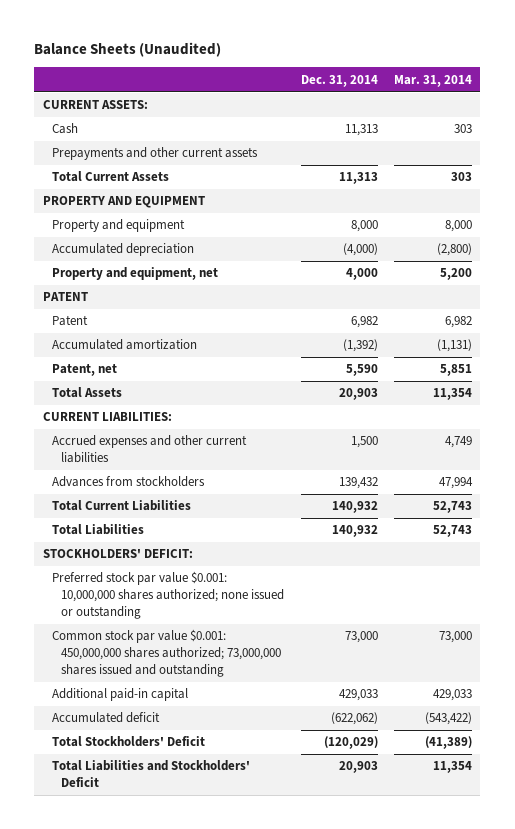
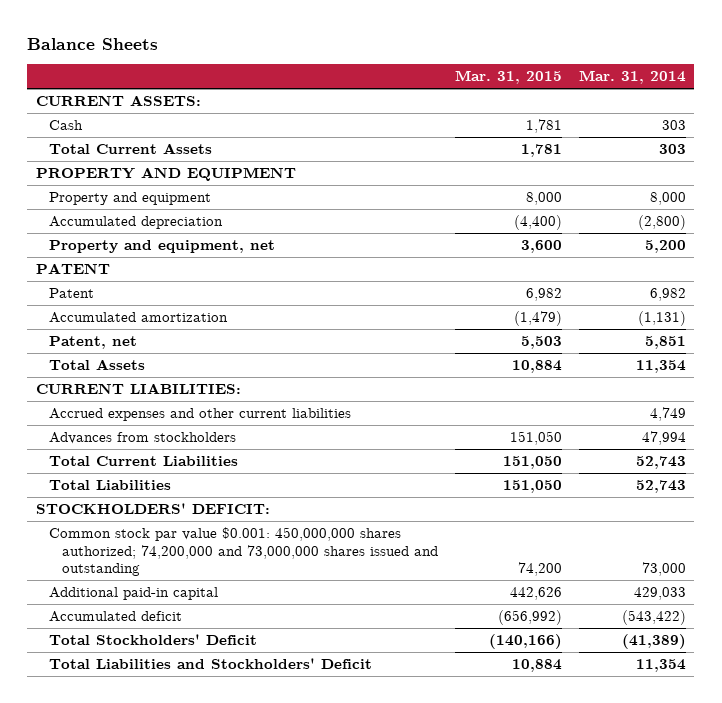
- Balance Sheets (Unaudited)
+ Balance Sheets
- | Dec. 31, 2014 | Mar. 31, 2014
+ | Mar. 31, 2015 | Mar. 31, 2014
- Prepayments and other current assets
- Preferred stock par value $0.001: 10,000,000 shares authorized; none issued or outstanding
- Common stock par value $0.001: 450,000,000 shares authorized; 73,000,000 shares issued and outstanding | 73,000 | 73,000
+ Common stock par value $0.001: 450,000,000 shares authorized; 74,200,000 and 73,000,000 shares issued and outstanding | 74,200 | 73,000

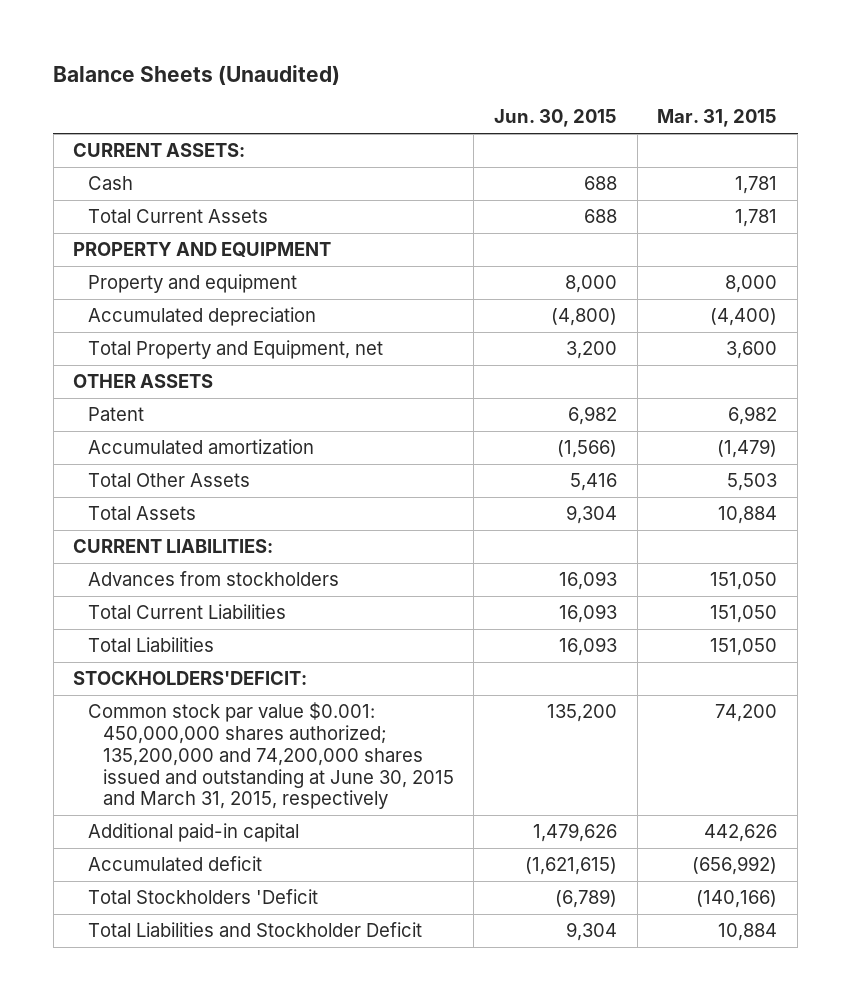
- Balance Sheets
+ Balance Sheets (Unaudited)
- | Mar. 31, 2015 | Mar. 31, 2014
+ | Jun. 30, 2015 | Mar. 31, 2015
- Property and equipment, net | 3,600 | 5,200
- PATENT
+ Total Property and Equipment, net | 3,200 | 3,600
+ OTHER ASSETS
- Patent, net | 5,503 | 5,851
+ Total Other Assets | 5,416 | 5,503
- Accrued expenses and other current liabilities | | 4,749
- STOCKHOLDERS' DEFICIT:
- Common stock par value $0.001: 450,000,000 shares authorized; 74,200,000 and 73,000,000 shares issued and outstanding | 74,200 | 73,000
+ STOCKHOLDERS'DEFICIT:
+ Common stock par value $0.001: 450,000,000 shares authorized; 135,200,000 and 74,200,000 shares issued and outstanding at June 30, 2015 and March 31, 2015, respectively | 135,200 | 74,200
- Total Stockholders' Deficit | (140,166) | (41,389)
- Total Liabilities and Stockholders' Deficit | 10,884 | 11,354
+ Total Stockholders 'Deficit | (6,789) | (140,166)
+ Total Liabilities and Stockholder Deficit | 9,304 | 10,884

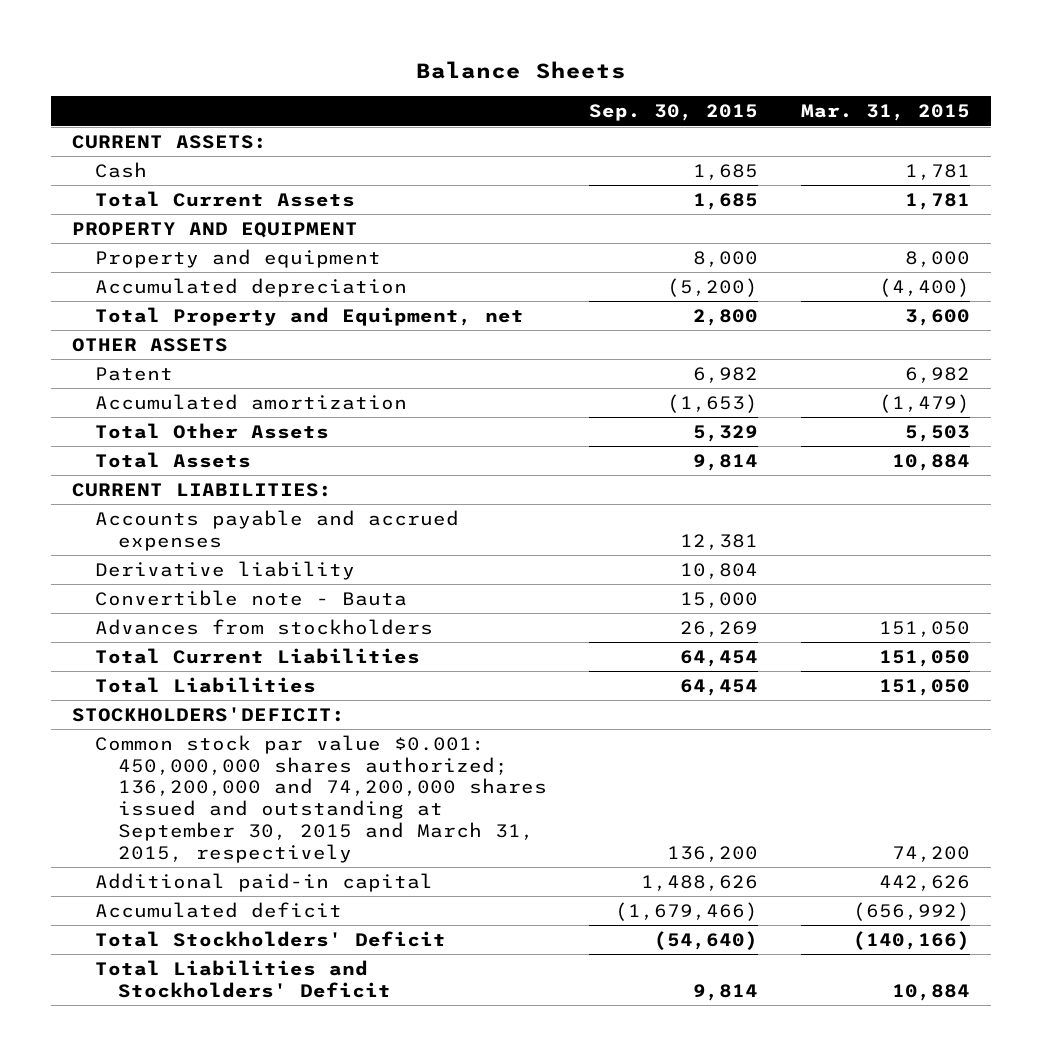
- Balance Sheets (Unaudited)
+ Balance Sheets
- | Jun. 30, 2015 | Mar. 31, 2015
+ | Sep. 30, 2015 | Mar. 31, 2015
+ Accounts payable and accrued expenses | 12,381 |
+ Derivative liability | 10,804 |
+ Convertible note - Bauta | 15,000 |
- Common stock par value $0.001: 450,000,000 shares authorized; 135,200,000 and 74,200,000 shares issued and outstanding at June 30, 2015 and March 31, 2015, respectively | 135,200 | 74,200
+ Common stock par value $0.001: 450,000,000 shares authorized; 136,200,000 and 74,200,000 shares issued and outstanding at September 30, 2015 and March 31, 2015, respectively | 136,200 | 74,200
- Total Stockholders 'Deficit | (6,789) | (140,166)
- Total Liabilities and Stockholder Deficit | 9,304 | 10,884
+ Total Stockholders' Deficit | (54,640) | (140,166)
+ Total Liabilities and Stockholders' Deficit | 9,814 | 10,884

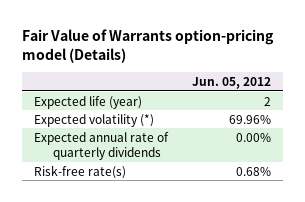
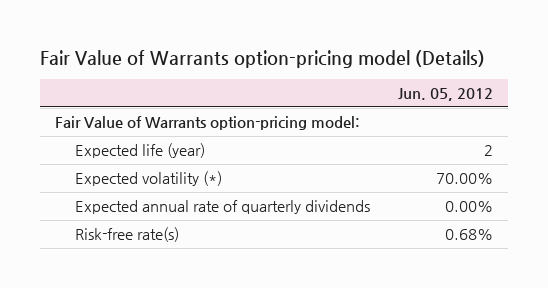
+ Fair Value of Warrants option-pricing model:
- Expected volatility (*) | 69.96%
+ Expected volatility (*) | 70.00%

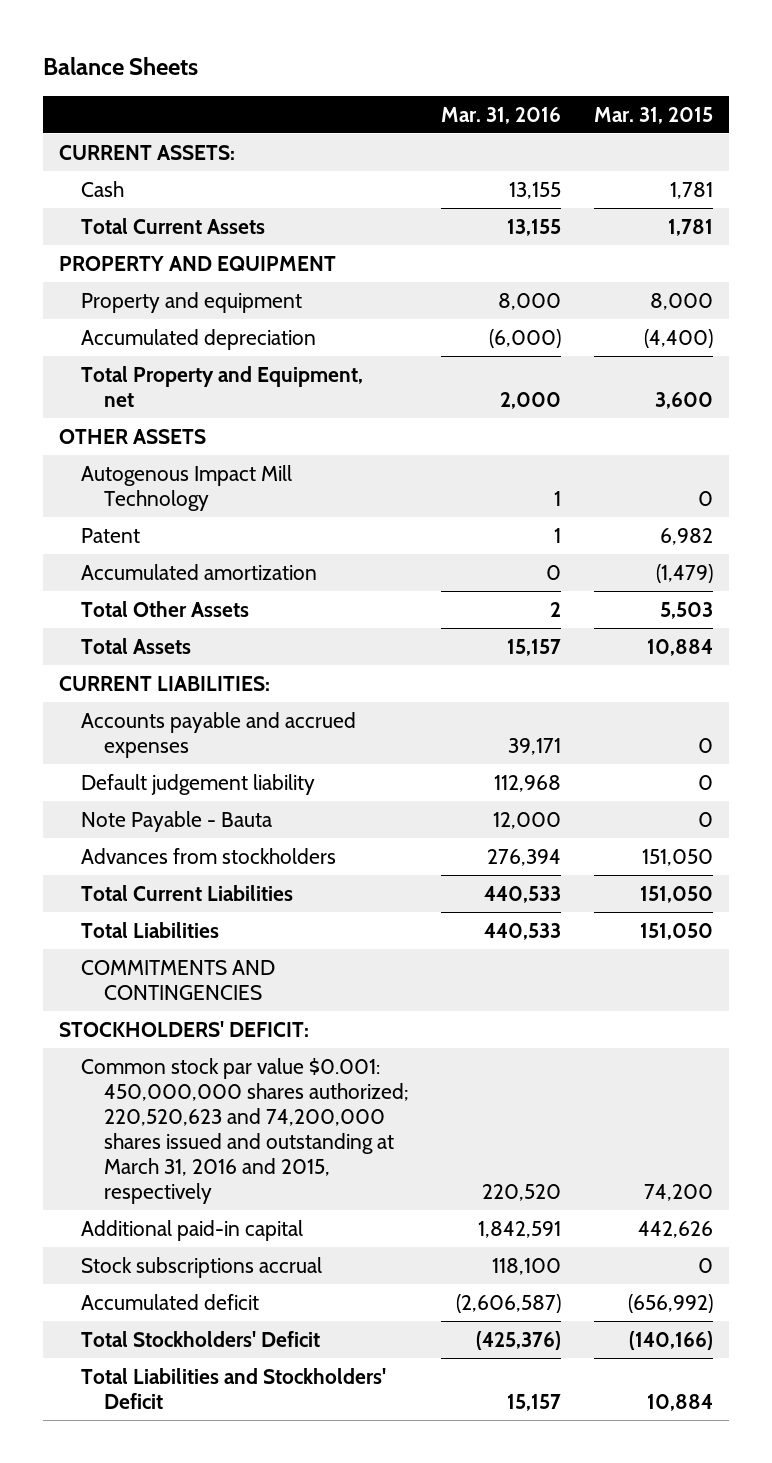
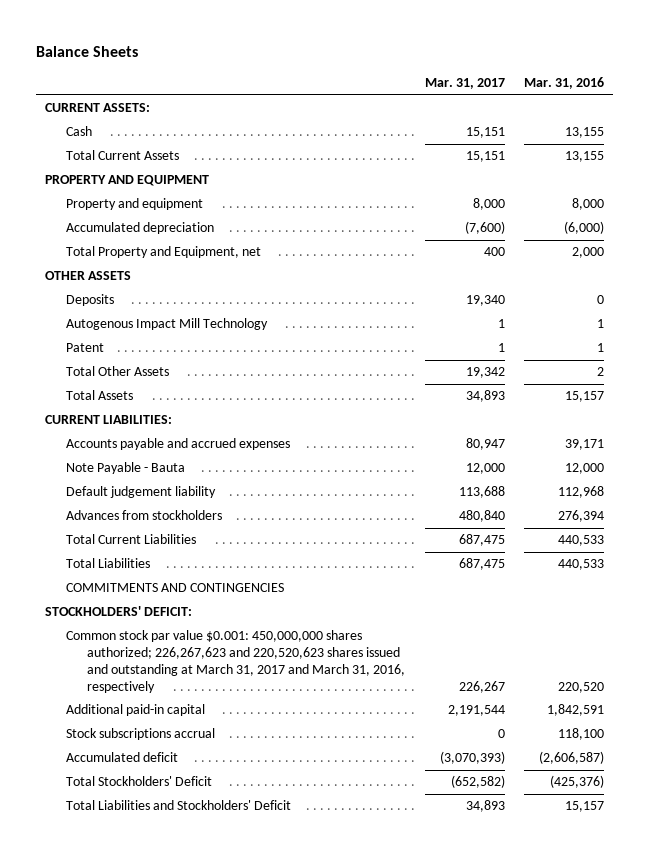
- | Mar. 31, 2016 | Mar. 31, 2015
+ | Mar. 31, 2017 | Mar. 31, 2016
+ Deposits | 19,340 | 0
- Accumulated amortization | 0 | (1,479)
moved down: Default judgement liability | 113,688 | 112,968
- Common stock par value $0.001: 450,000,000 shares authorized; 220,520,623 and 74,200,000 shares issued and outstanding at March 31, 2016 and 2015, respectively | 220,520 | 74,200
+ Common stock par value $0.001: 450,000,000 shares authorized; 226,267,623 and 220,520,623 shares issued and outstanding at March 31, 2017 and March 31, 2016, respectively | 226,267 | 220,520

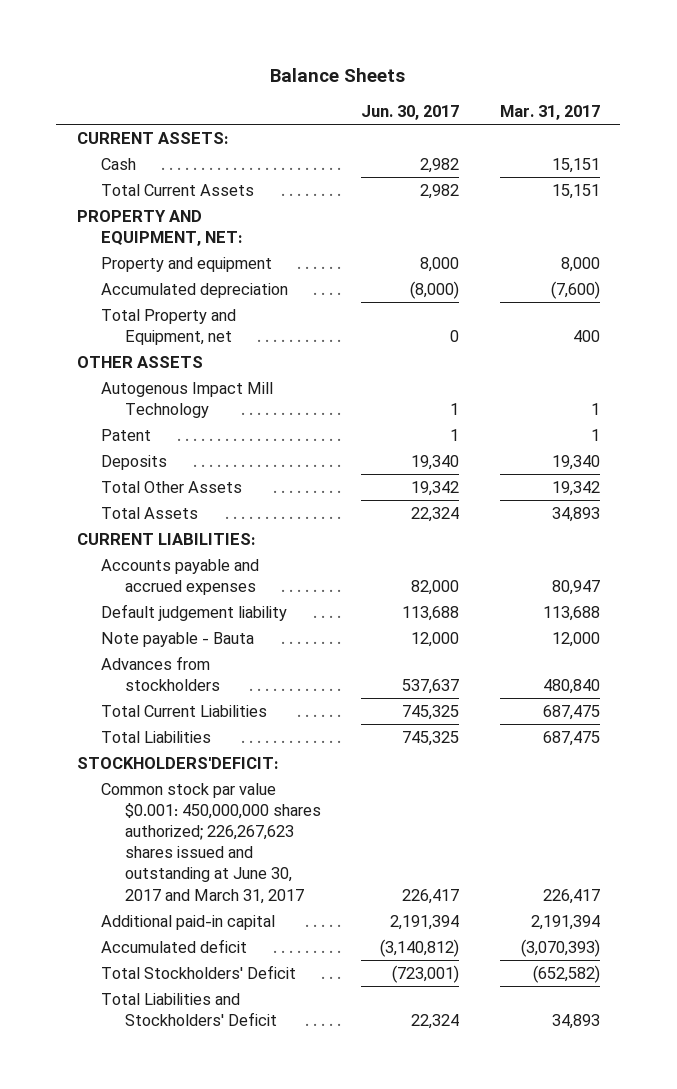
- | Mar. 31, 2017 | Mar. 31, 2016
+ | Jun. 30, 2017 | Mar. 31, 2017
- PROPERTY AND EQUIPMENT
+ PROPERTY AND EQUIPMENT, NET:
moved down: Deposits | 19,340 | 19,340
- Note Payable - Bauta | 12,000 | 12,000
+ Note payable - Bauta | 12,000 | 12,000
- COMMITMENTS AND CONTINGENCIES
- STOCKHOLDERS' DEFICIT:
- Common stock par value $0.001: 450,000,000 shares authorized; 226,267,623 and 220,520,623 shares issued and outstanding at March 31, 2017 and March 31, 2016, respectively | 226,267 | 220,520
- Additional paid-in capital | 2,191,544 | 1,842,591
- Stock subscriptions accrual | 0 | 118,100
+ STOCKHOLDERS'DEFICIT:
+ Common stock par value $0.001: 450,000,000 shares authorized; 226,267,623 shares issued and outstanding at June 30, 2017 and March 31, 2017 | 226,417 | 226,417
+ Additional paid-in capital | 2,191,394 | 2,191,394

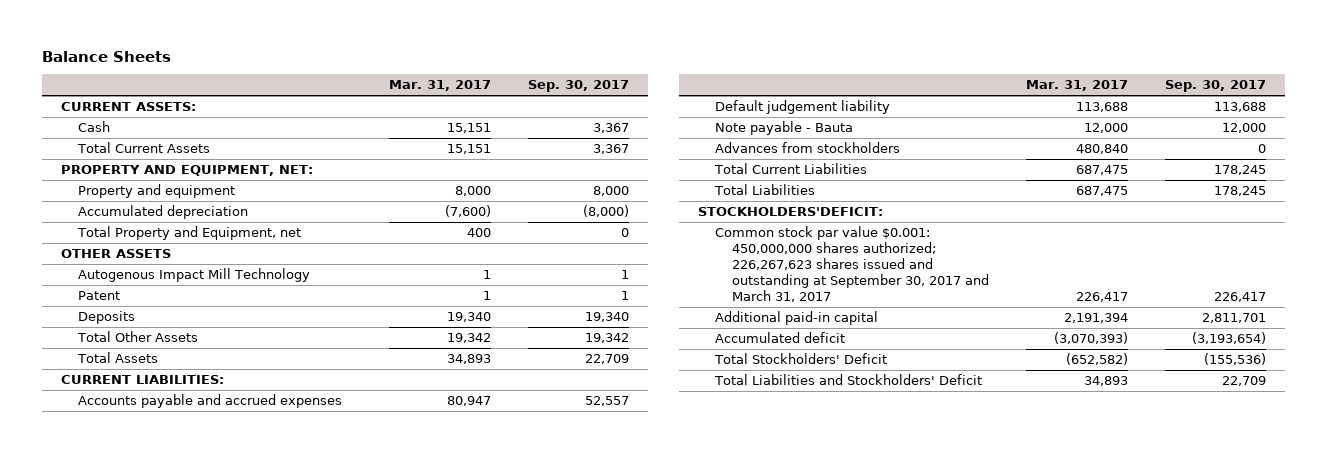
- | Jun. 30, 2017 | Mar. 31, 2017
+ | Mar. 31, 2017 | Sep. 30, 2017
- Common stock par value $0.001: 450,000,000 shares authorized; 226,267,623 shares issued and outstanding at June 30, 2017 and March 31, 2017 | 226,417 | 226,417
+ Common stock par value $0.001: 450,000,000 shares authorized; 226,267,623 shares issued and outstanding at September 30, 2017 and March 31, 2017 | 226,417 | 226,417

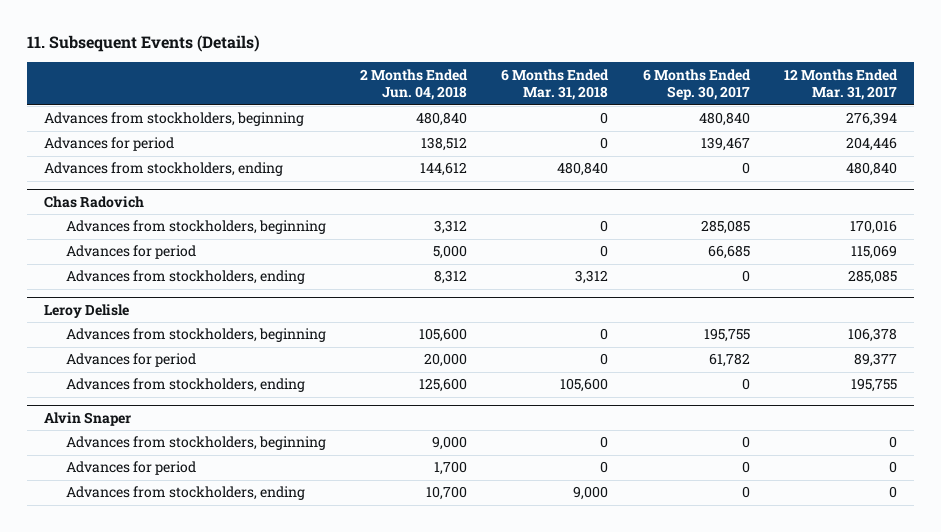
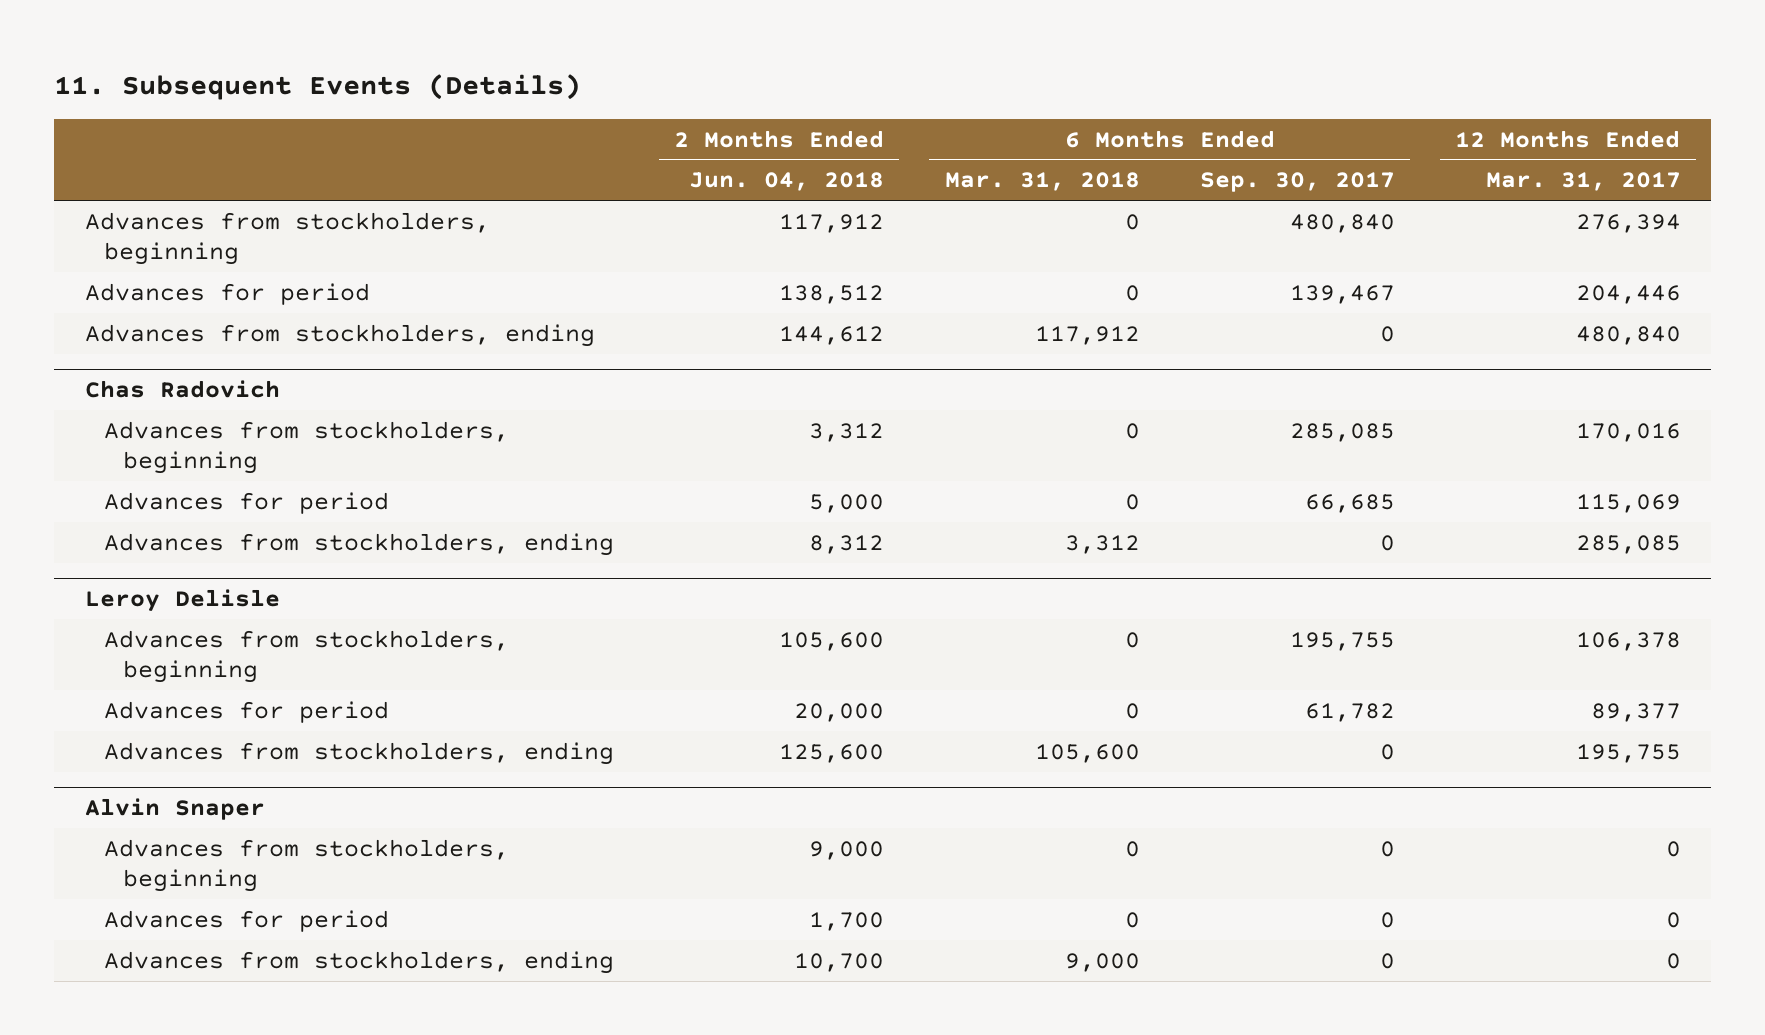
- Advances from stockholders, beginning | 480,840 | 0 | 480,840 | 276,394
+ Advances from stockholders, beginning | 117,912 | 0 | 480,840 | 276,394
- Advances from stockholders, ending | 144,612 | 480,840 | 0 | 480,840
+ Advances from stockholders, ending | 144,612 | 117,912 | 0 | 480,840

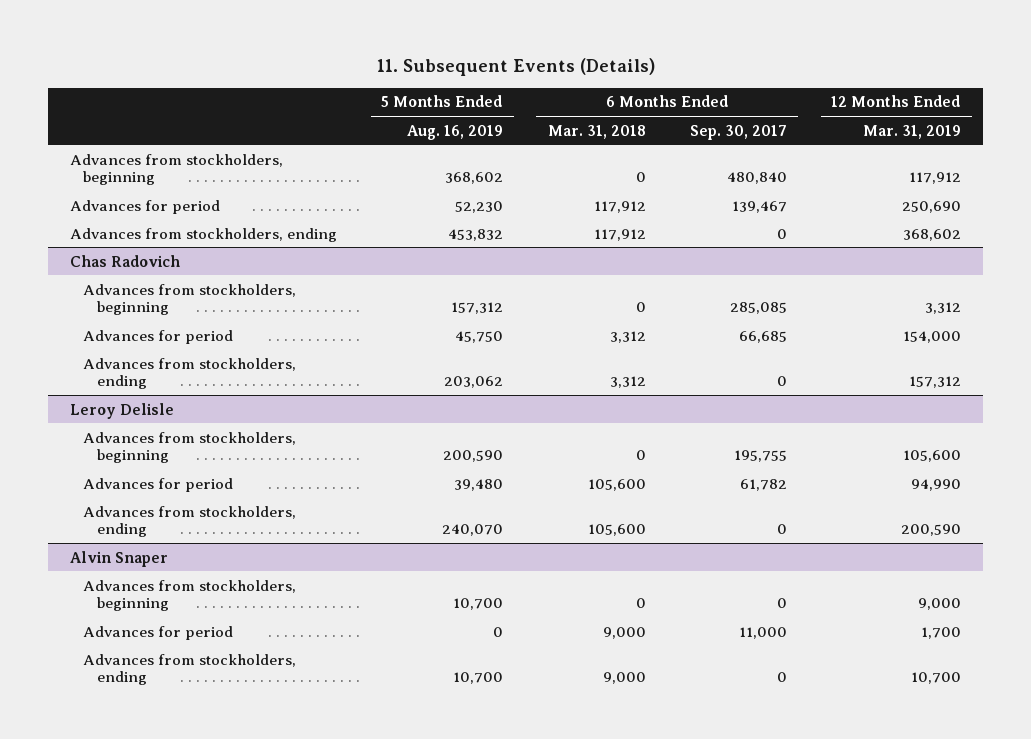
- | 2 Months Ended Jun. 04, 2018 | 6 Months Ended Mar. 31, 2018 | 6 Months Ended Sep. 30, 2017 | 12 Months Ended Mar. 31, 2017
+ | 5 Months Ended Aug. 16, 2019 | 6 Months Ended Mar. 31, 2018 | 6 Months Ended Sep. 30, 2017 | 12 Months Ended Mar. 31, 2019
- Advances for period | 138,512 | 0 | 139,467 | 204,446
+ Advances for period | 52,230 | 117,912 | 139,467 | 250,690
@ Chas Radovich
- Advances for period | 5,000 | 0 | 66,685 | 115,069
+ Advances for period | 45,750 | 3,312 | 66,685 | 154,000
@ Leroy Delisle
- Advances for period | 20,000 | 0 | 61,782 | 89,377
+ Advances for period | 39,480 | 105,600 | 61,782 | 94,990
@ Alvin Snaper
- Advances for period | 1,700 | 0 | 0 | 0
+ Advances for period | 0 | 9,000 | 11,000 | 1,700

